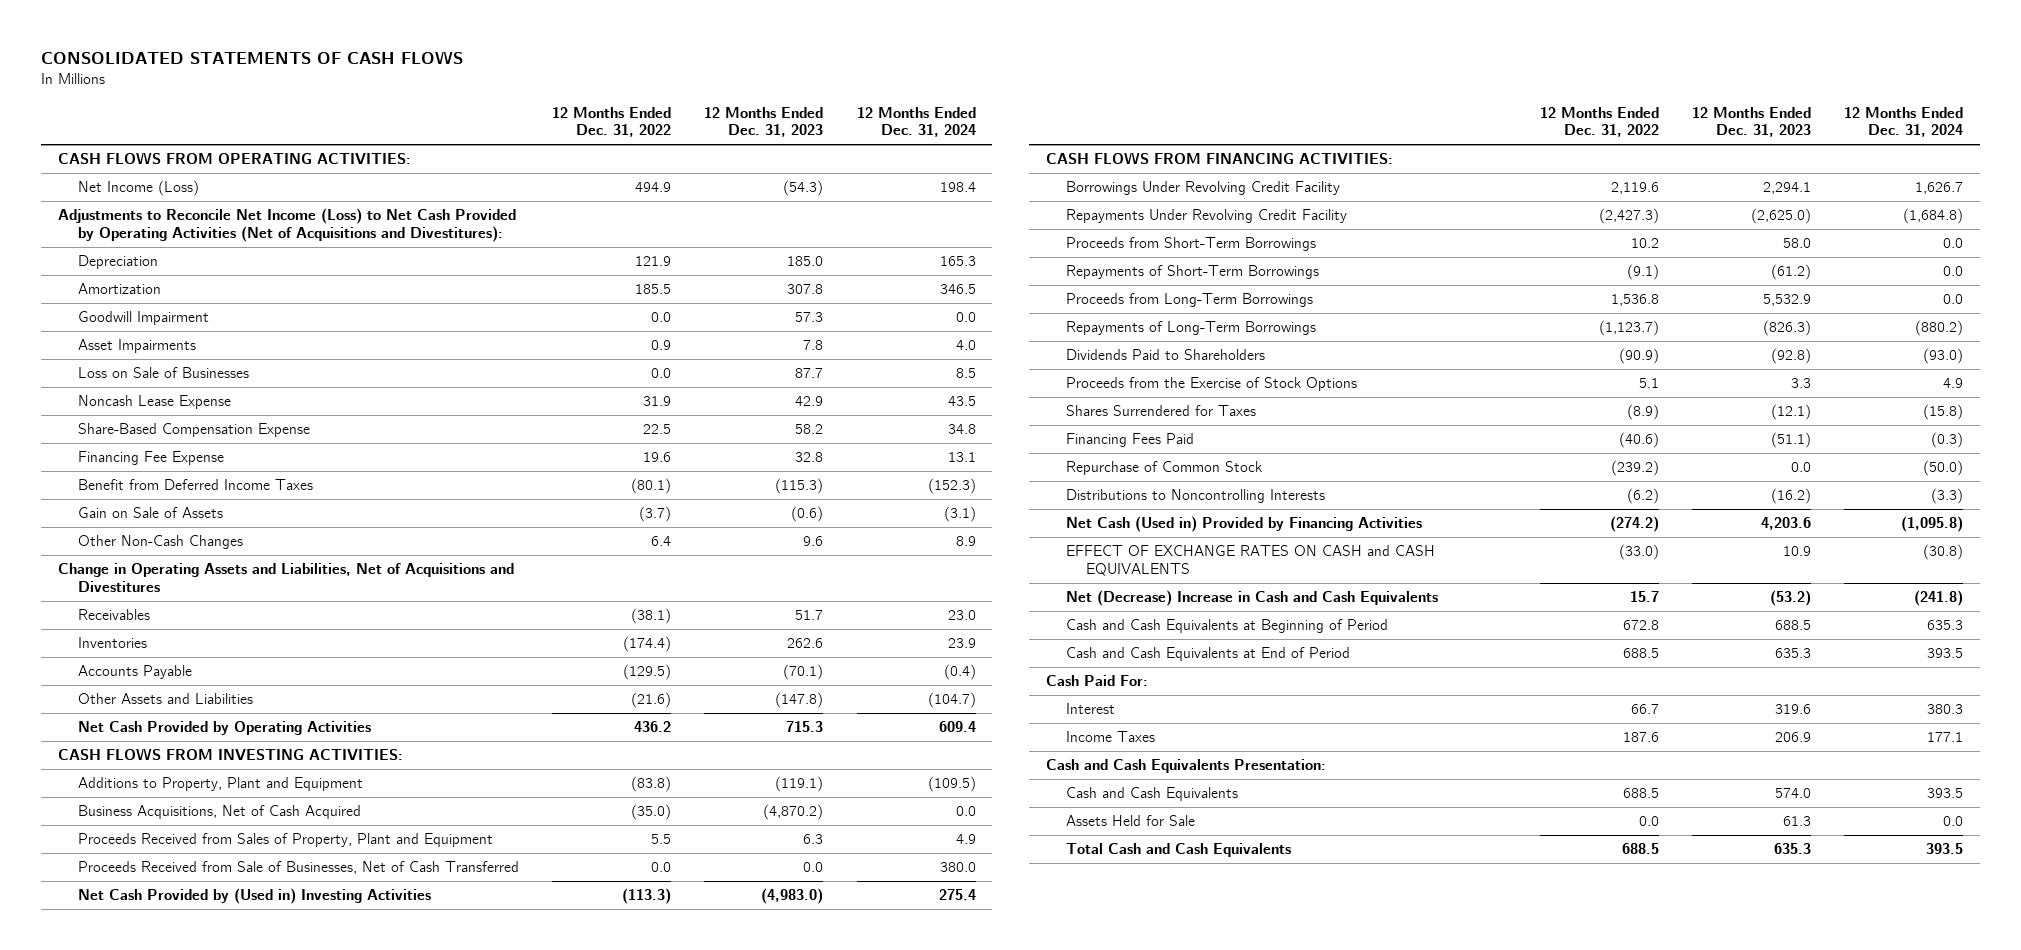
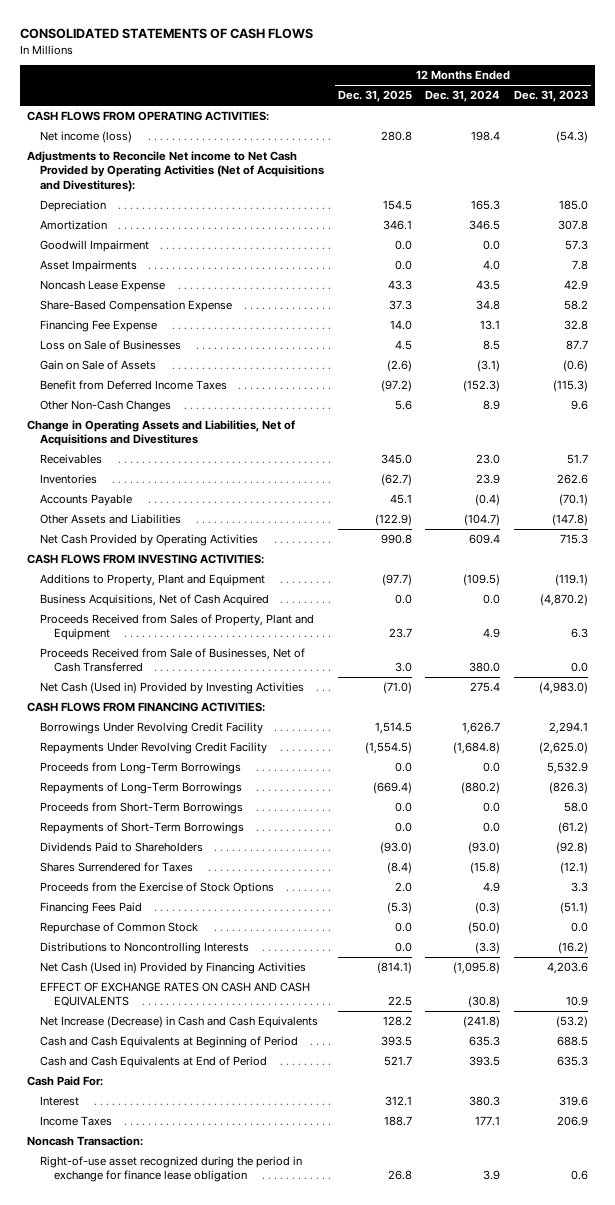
- | 12 Months Ended Dec. 31, 2022 | 12 Months Ended Dec. 31, 2023 | 12 Months Ended Dec. 31, 2024
+ | 12 Months Ended Dec. 31, 2025 | 12 Months Ended Dec. 31, 2024 | 12 Months Ended Dec. 31, 2023
- Net Income (Loss) | 494.9 | (54.3) | 198.4
- Adjustments to Reconcile Net Income (Loss) to Net Cash Provided by Operating Activities (Net of Acquisitions and Divestitures):
+ Net income (loss) | 280.8 | 198.4 | (54.3)
+ Adjustments to Reconcile Net income to Net Cash Provided by Operating Activities (Net of Acquisitions and Divestitures):
moved down: Loss on Sale of Businesses | 4.5 | 8.5 | 87.7
moved down: Benefit from Deferred Income Taxes | (97.2) | (152.3) | (115.3)
- Net Cash Provided by (Used in) Investing Activities | (113.3) | (4,983.0) | 275.4
+ Net Cash (Used in) Provided by Investing Activities | (71.0) | 275.4 | (4,983.0)
moved down: Proceeds from Short-Term Borrowings | 0.0 | 0.0 | 58.0
moved down: Repayments of Short-Term Borrowings | 0.0 | 0.0 | (61.2)
moved down: Proceeds from the Exercise of Stock Options | 2.0 | 4.9 | 3.3
- EFFECT OF EXCHANGE RATES ON CASH and CASH EQUIVALENTS | (33.0) | 10.9 | (30.8)
- Net (Decrease) Increase in Cash and Cash Equivalents | 15.7 | (53.2) | (241.8)
+ EFFECT OF EXCHANGE RATES ON CASH AND CASH EQUIVALENTS | 22.5 | (30.8) | 10.9
+ Net Increase (Decrease) in Cash and Cash Equivalents | 128.2 | (241.8) | (53.2)
- Cash and Cash Equivalents Presentation:
- Cash and Cash Equivalents | 688.5 | 574.0 | 393.5
- Assets Held for Sale | 0.0 | 61.3 | 0.0
- Total Cash and Cash Equivalents | 688.5 | 635.3 | 393.5
+ Noncash Transaction:
+ Right-of-use asset recognized during the period in exchange for finance lease obligation | 26.8 | 3.9 | 0.6

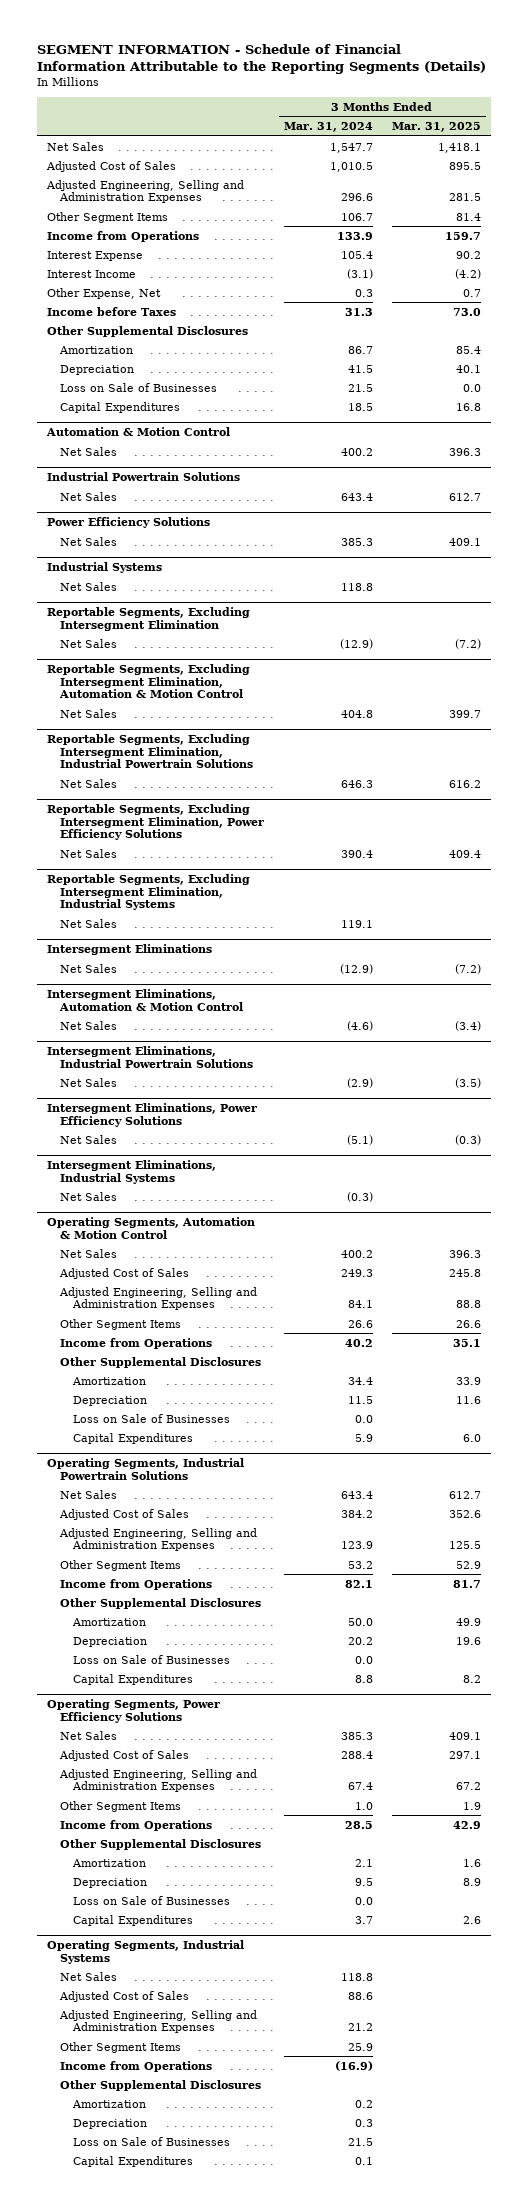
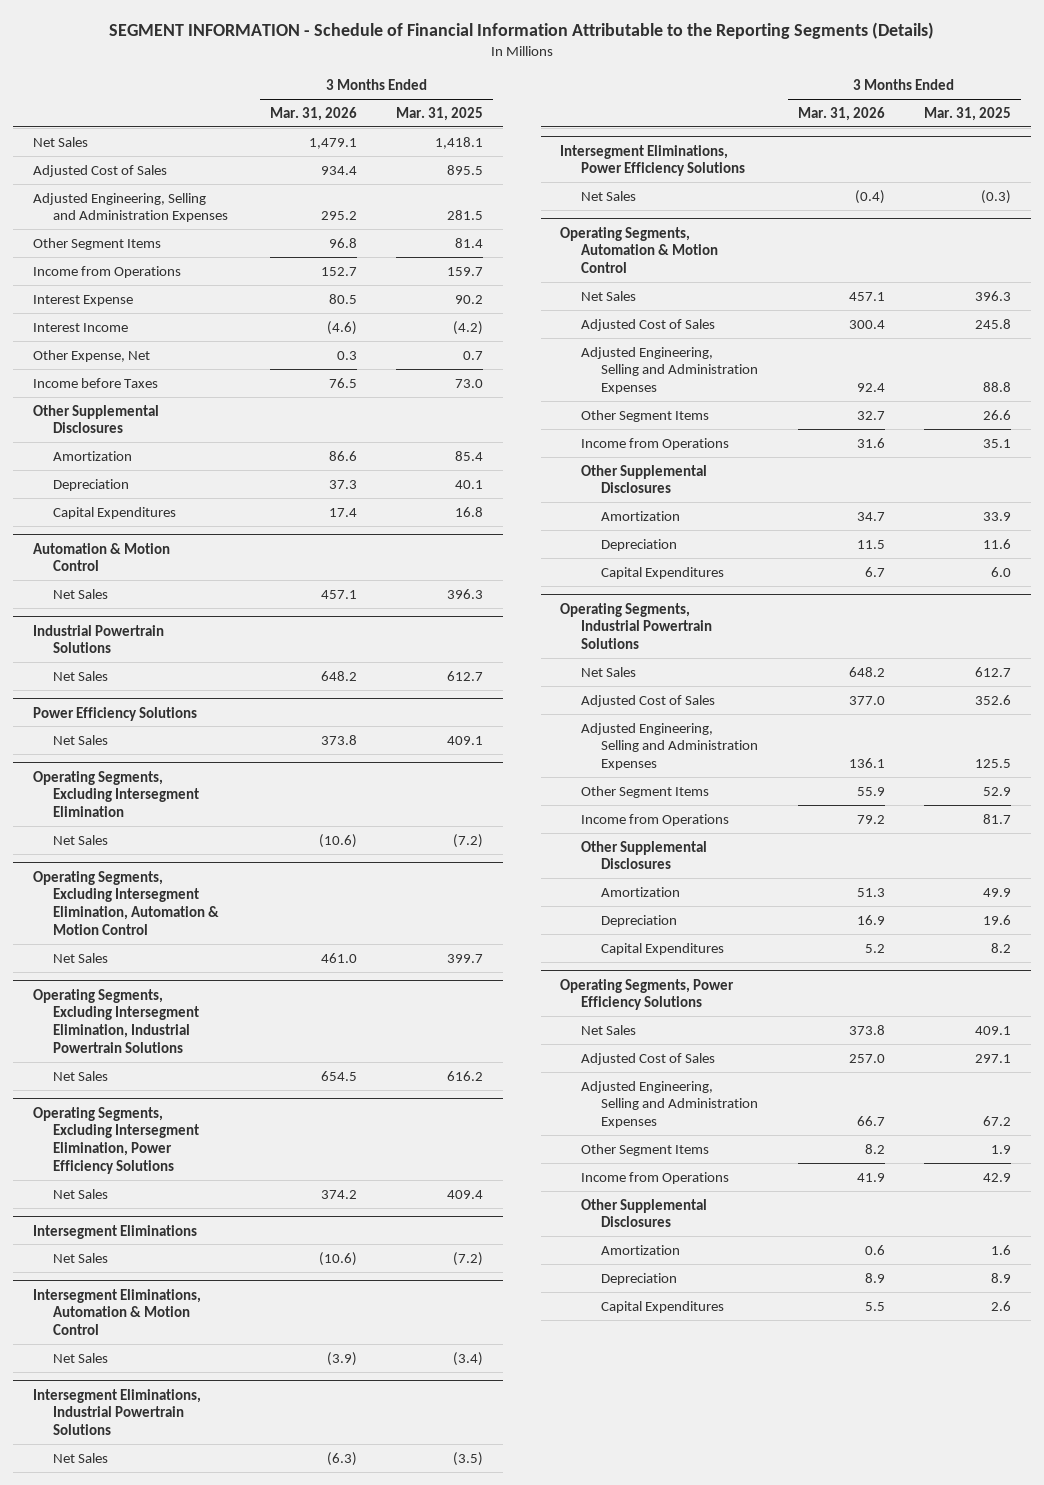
- | 3 Months Ended Mar. 31, 2024 | 3 Months Ended Mar. 31, 2025
+ | 3 Months Ended Mar. 31, 2026 | 3 Months Ended Mar. 31, 2025
- Loss on Sale of Businesses | 21.5 | 0.0
- Industrial Systems
- Net Sales | 118.8 |
- Reportable Segments, Excluding Intersegment Elimination
+ Operating Segments, Excluding Intersegment Elimination
- Reportable Segments, Excluding Intersegment Elimination, Automation & Motion Control
+ Operating Segments, Excluding Intersegment Elimination, Automation & Motion Control
- Reportable Segments, Excluding Intersegment Elimination, Industrial Powertrain Solutions
+ Operating Segments, Excluding Intersegment Elimination, Industrial Powertrain Solutions
- Reportable Segments, Excluding Intersegment Elimination, Power Efficiency Solutions
+ Operating Segments, Excluding Intersegment Elimination, Power Efficiency Solutions
- Reportable Segments, Excluding Intersegment Elimination, Industrial Systems
- Net Sales | 119.1 |
- Intersegment Eliminations, Industrial Systems
- Net Sales | (0.3) |
@ Operating Segments, Automation & Motion Control
- Loss on Sale of Businesses | 0.0 |
@ Operating Segments, Industrial Powertrain Solutions
- Loss on Sale of Businesses | 0.0 |
@ Operating Segments, Power Efficiency Solutions
- Loss on Sale of Businesses | 0.0 |
- Operating Segments, Industrial Systems
- Net Sales | 118.8 |
- Adjusted Cost of Sales | 88.6 |
- Adjusted Engineering, Selling and Administration Expenses | 21.2 |
- Other Segment Items | 25.9 |
- Income from Operations | (16.9) |
- Other Supplemental Disclosures
- Amortization | 0.2 |
- Depreciation | 0.3 |
- Loss on Sale of Businesses | 21.5 |
- Capital Expenditures | 0.1 |

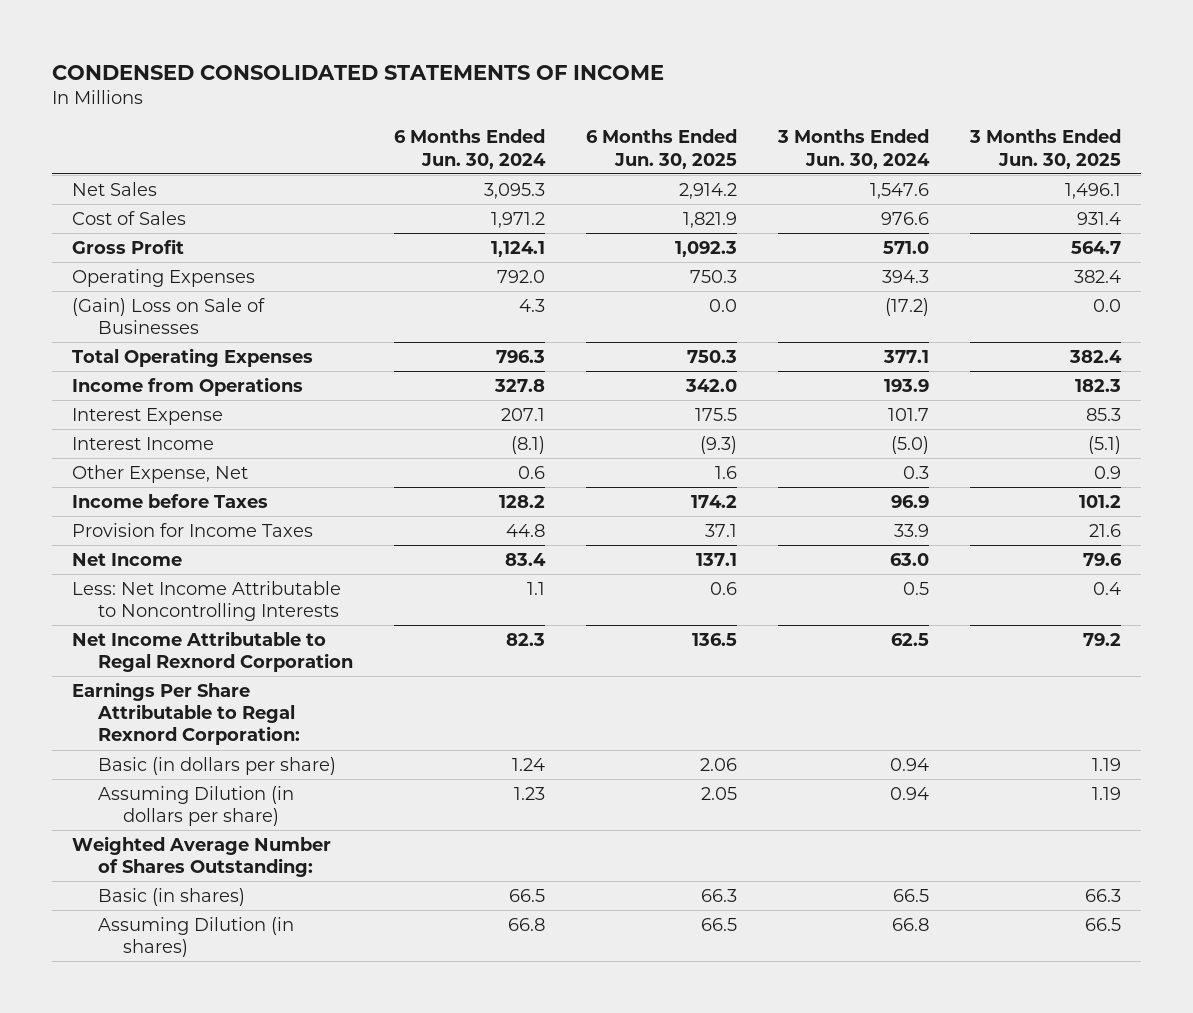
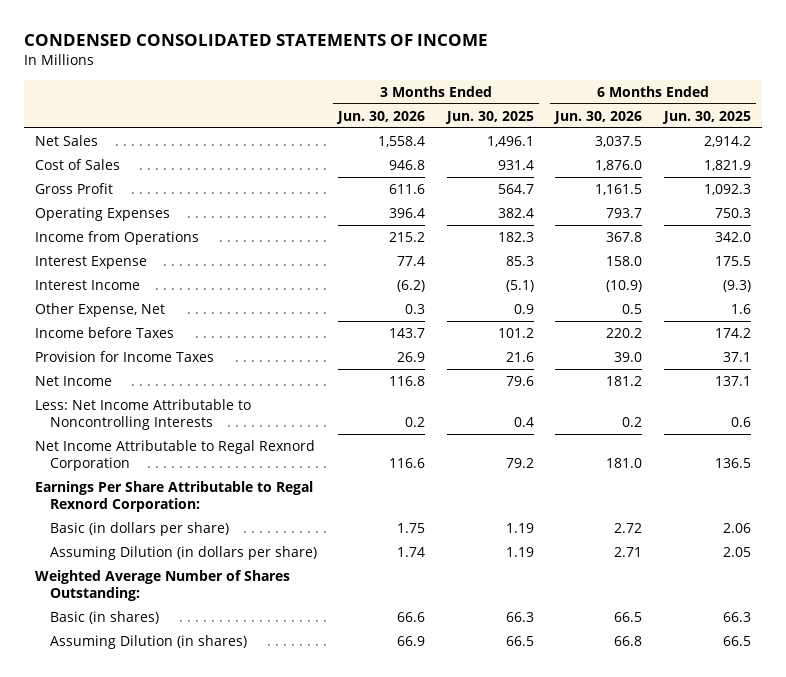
- | 6 Months Ended Jun. 30, 2024 | 6 Months Ended Jun. 30, 2025 | 3 Months Ended Jun. 30, 2024 | 3 Months Ended Jun. 30, 2025
+ | 3 Months Ended Jun. 30, 2026 | 3 Months Ended Jun. 30, 2025 | 6 Months Ended Jun. 30, 2026 | 6 Months Ended Jun. 30, 2025
- (Gain) Loss on Sale of Businesses | 4.3 | 0.0 | (17.2) | 0.0
- Total Operating Expenses | 796.3 | 750.3 | 377.1 | 382.4

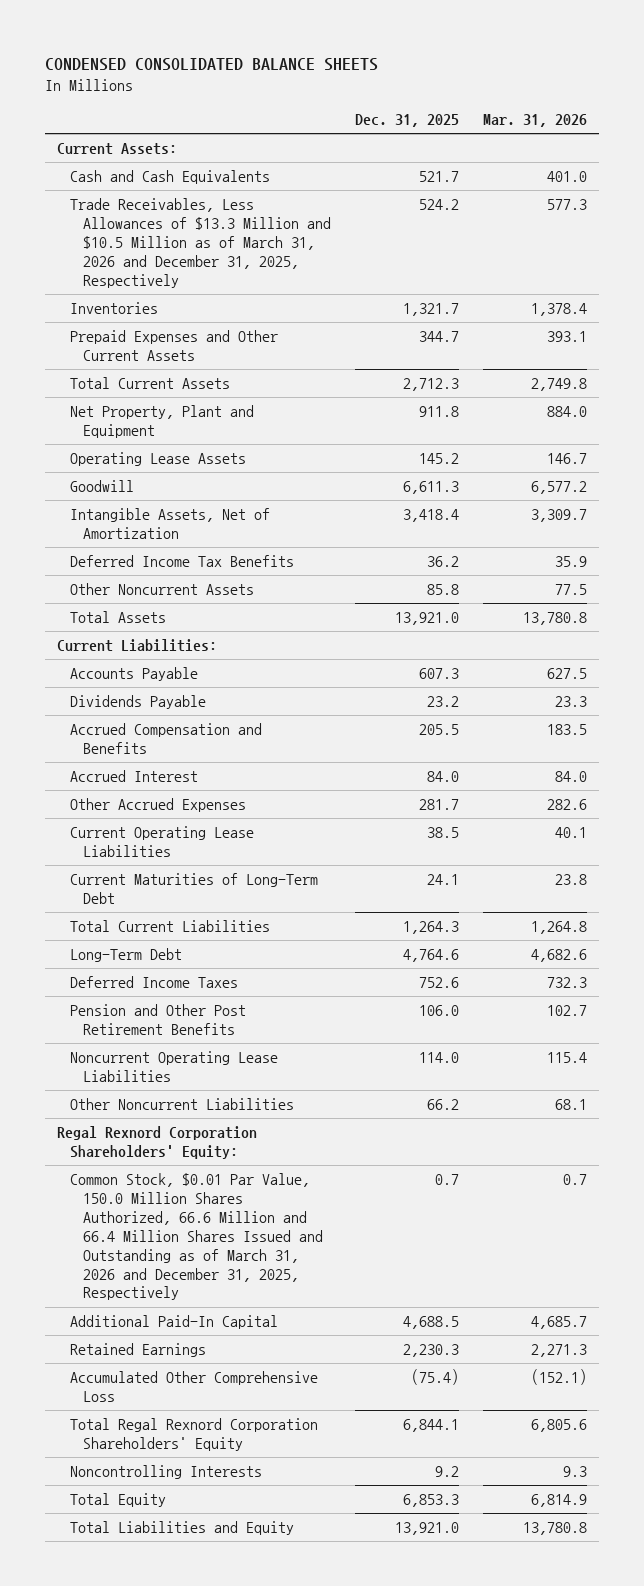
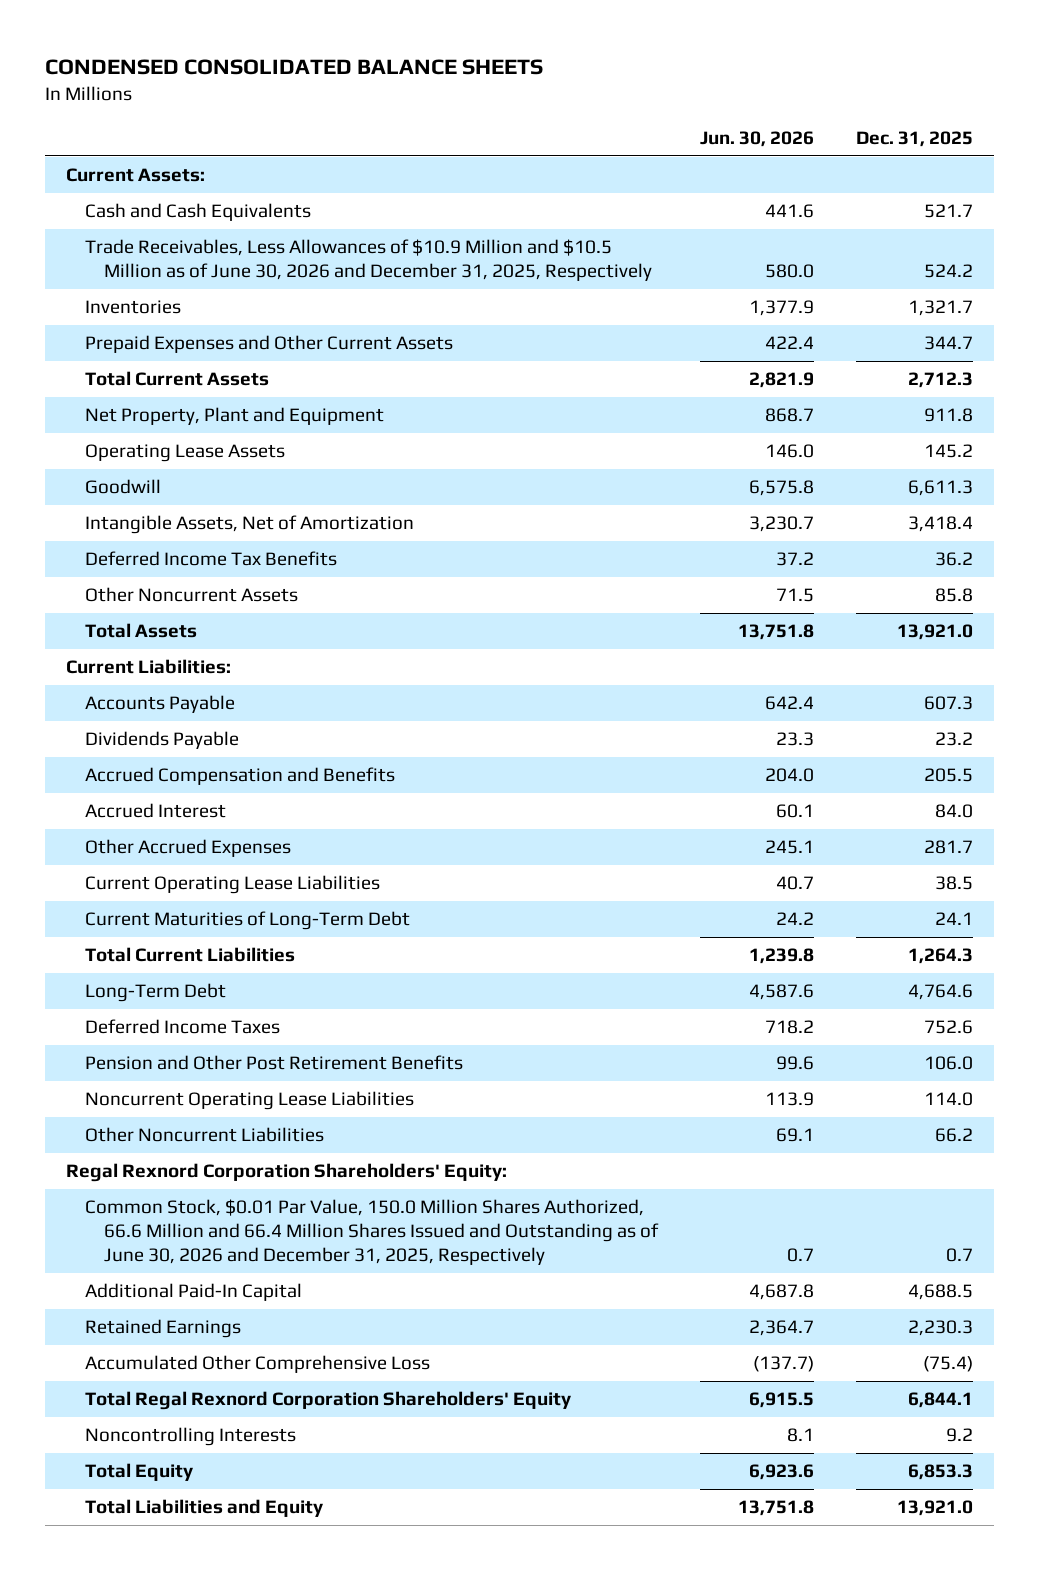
- | Dec. 31, 2025 | Mar. 31, 2026
+ | Jun. 30, 2026 | Dec. 31, 2025
- Trade Receivables, Less Allowances of $13.3 Million and $10.5 Million as of March 31, 2026 and December 31, 2025, Respectively | 524.2 | 577.3
+ Trade Receivables, Less Allowances of $10.9 Million and $10.5 Million as of June 30, 2026 and December 31, 2025, Respectively | 580.0 | 524.2
- Common Stock, $0.01 Par Value, 150.0 Million Shares Authorized, 66.6 Million and 66.4 Million Shares Issued and Outstanding as of March 31, 2026 and December 31, 2025, Respectively | 0.7 | 0.7
+ Common Stock, $0.01 Par Value, 150.0 Million Shares Authorized, 66.6 Million and 66.4 Million Shares Issued and Outstanding as of June 30, 2026 and December 31, 2025, Respectively | 0.7 | 0.7

